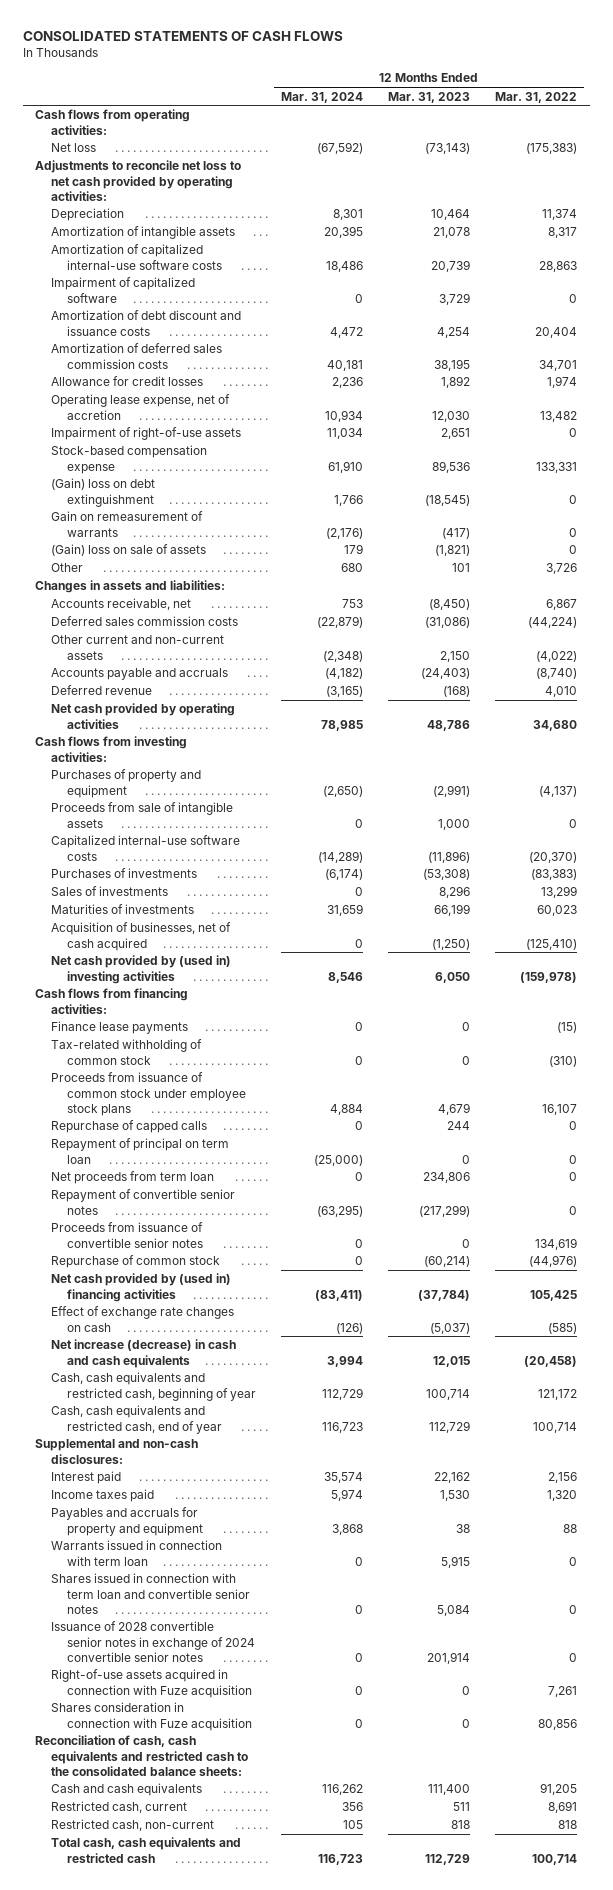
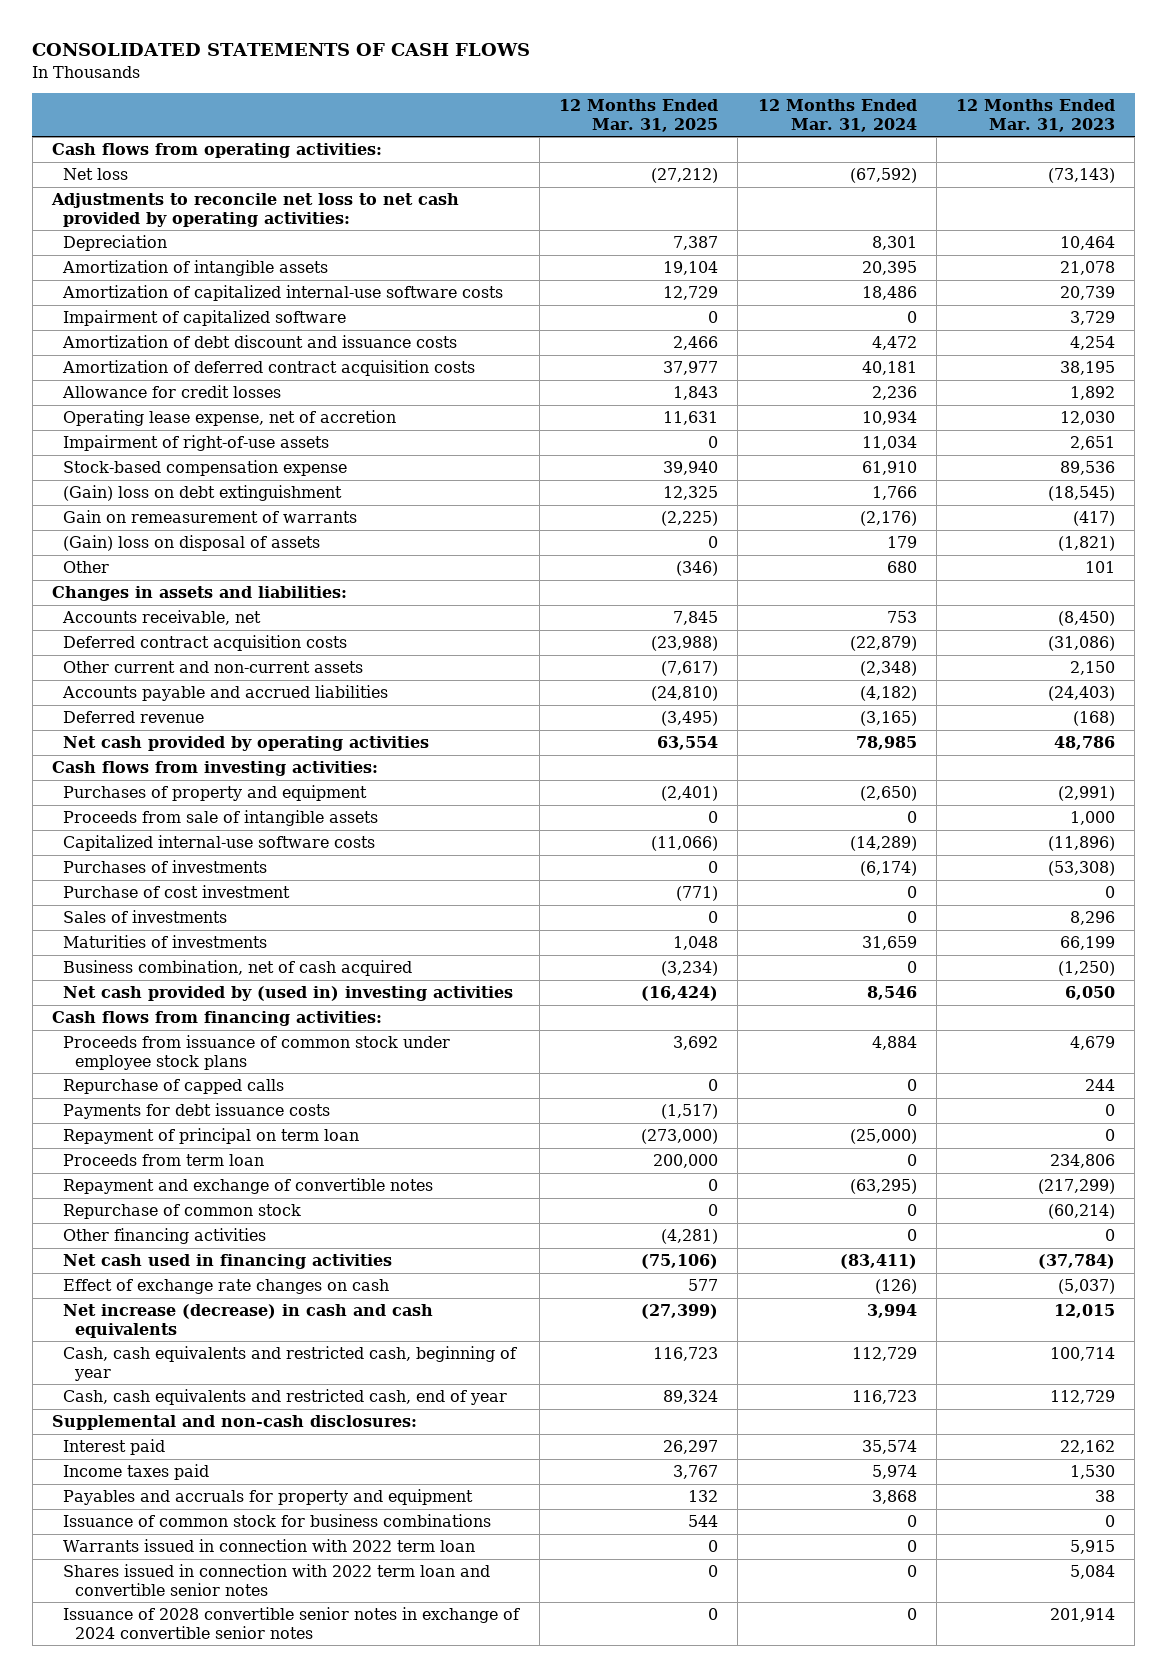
- | 12 Months Ended Mar. 31, 2024 | 12 Months Ended Mar. 31, 2023 | 12 Months Ended Mar. 31, 2022
+ | 12 Months Ended Mar. 31, 2025 | 12 Months Ended Mar. 31, 2024 | 12 Months Ended Mar. 31, 2023
- Amortization of deferred sales commission costs | 40,181 | 38,195 | 34,701
+ Amortization of deferred contract acquisition costs | 37,977 | 40,181 | 38,195
- (Gain) loss on sale of assets | 179 | (1,821) | 0
+ (Gain) loss on disposal of assets | 0 | 179 | (1,821)
- Deferred sales commission costs | (22,879) | (31,086) | (44,224)
+ Deferred contract acquisition costs | (23,988) | (22,879) | (31,086)
- Accounts payable and accruals | (4,182) | (24,403) | (8,740)
+ Accounts payable and accrued liabilities | (24,810) | (4,182) | (24,403)
+ Purchase of cost investment | (771) | 0 | 0
- Acquisition of businesses, net of cash acquired | 0 | (1,250) | (125,410)
+ Business combination, net of cash acquired | (3,234) | 0 | (1,250)
- Finance lease payments | 0 | 0 | (15)
- Tax-related withholding of common stock | 0 | 0 | (310)
+ Payments for debt issuance costs | (1,517) | 0 | 0
- Net proceeds from term loan | 0 | 234,806 | 0
- Repayment of convertible senior notes | (63,295) | (217,299) | 0
- Proceeds from issuance of convertible senior notes | 0 | 0 | 134,619
+ Proceeds from term loan | 200,000 | 0 | 234,806
+ Repayment and exchange of convertible notes | 0 | (63,295) | (217,299)
- Net cash provided by (used in) financing activities | (83,411) | (37,784) | 105,425
+ Other financing activities | (4,281) | 0 | 0
+ Net cash used in financing activities | (75,106) | (83,411) | (37,784)
- Warrants issued in connection with term loan | 0 | 5,915 | 0
- Shares issued in connection with term loan and convertible senior notes | 0 | 5,084 | 0
+ Issuance of common stock for business combinations | 544 | 0 | 0
+ Warrants issued in connection with 2022 term loan | 0 | 0 | 5,915
+ Shares issued in connection with 2022 term loan and convertible senior notes | 0 | 0 | 5,084
- Right-of-use assets acquired in connection with Fuze acquisition | 0 | 0 | 7,261
- Shares consideration in connection with Fuze acquisition | 0 | 0 | 80,856
- Reconciliation of cash, cash equivalents and restricted cash to the consolidated balance sheets:
- Cash and cash equivalents | 116,262 | 111,400 | 91,205
- Restricted cash, current | 356 | 511 | 8,691
- Restricted cash, non-current | 105 | 818 | 818
- Total cash, cash equivalents and restricted cash | 116,723 | 112,729 | 100,714

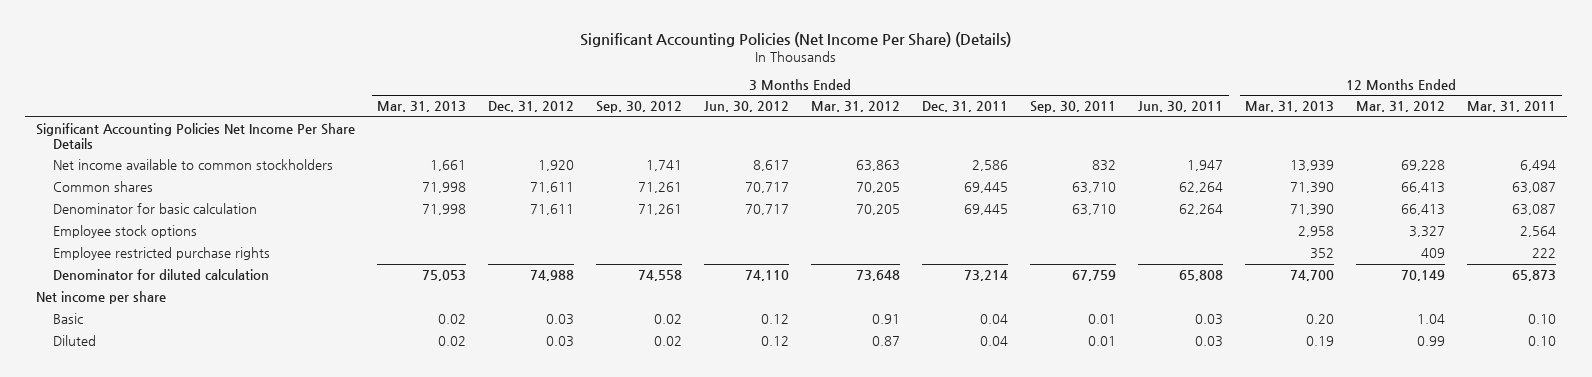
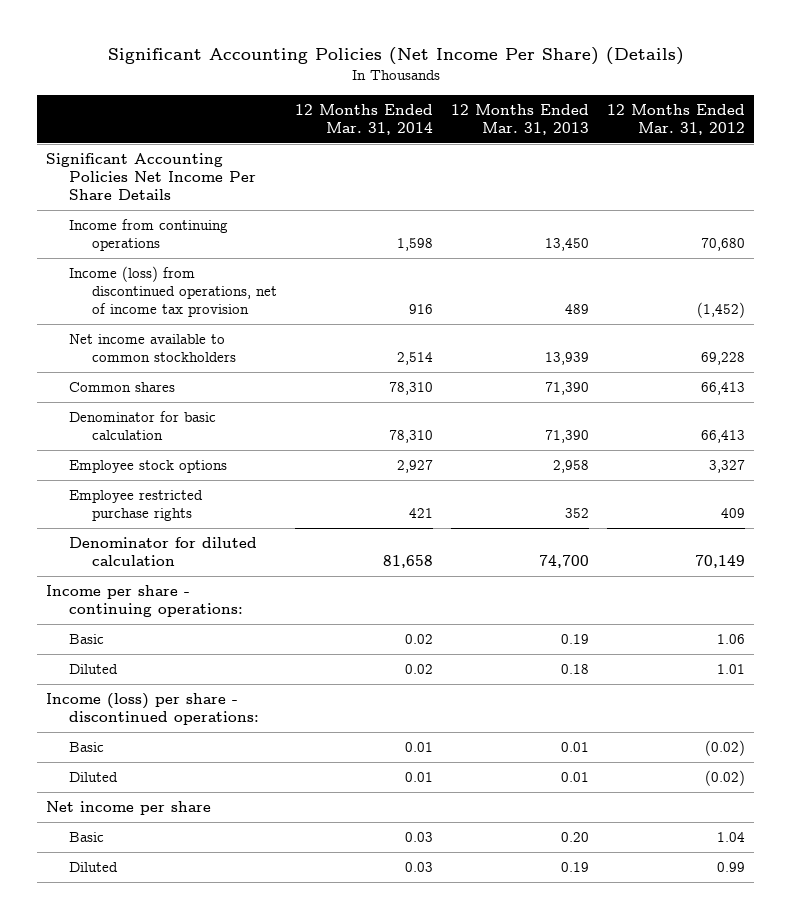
- | 3 Months Ended Mar. 31, 2013 | 3 Months Ended Dec. 31, 2012 | 3 Months Ended Sep. 30, 2012 | 3 Months Ended Jun. 30, 2012 | 3 Months Ended Mar. 31, 2012 | 3 Months Ended Dec. 31, 2011 | 3 Months Ended Sep. 30, 2011 | 3 Months Ended Jun. 30, 2011 | 12 Months Ended Mar. 31, 2013 | 12 Months Ended Mar. 31, 2012 | 12 Months Ended Mar. 31, 2011
+ | 12 Months Ended Mar. 31, 2014 | 12 Months Ended Mar. 31, 2013 | 12 Months Ended Mar. 31, 2012
+ Income from continuing operations | 1,598 | 13,450 | 70,680
+ Income (loss) from discontinued operations, net of income tax provision | 916 | 489 | (1,452)
+ Income per share - continuing operations:
+ Basic | 0.02 | 0.19 | 1.06
+ Diluted | 0.02 | 0.18 | 1.01
+ Income (loss) per share - discontinued operations:
+ Basic | 0.01 | 0.01 | (0.02)
+ Diluted | 0.01 | 0.01 | (0.02)

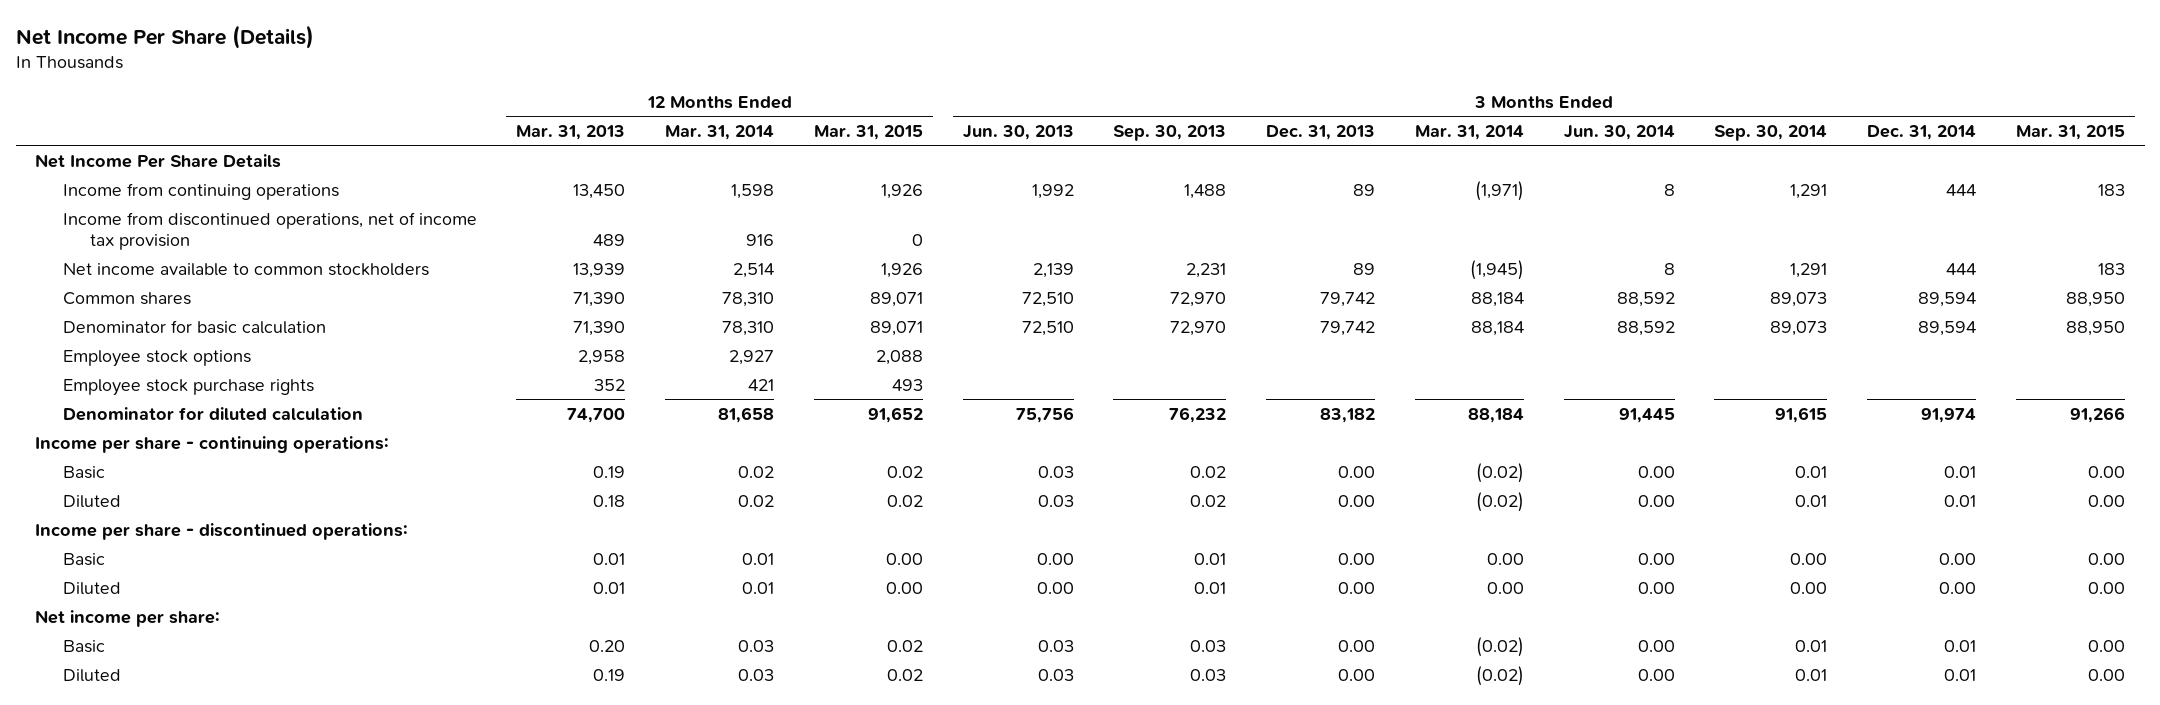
- Significant Accounting Policies (Net Income Per Share) (Details)
+ Net Income Per Share (Details)
- | 12 Months Ended Mar. 31, 2014 | 12 Months Ended Mar. 31, 2013 | 12 Months Ended Mar. 31, 2012
+ | 12 Months Ended Mar. 31, 2013 | 12 Months Ended Mar. 31, 2014 | 12 Months Ended Mar. 31, 2015 | 3 Months Ended Jun. 30, 2013 | 3 Months Ended Sep. 30, 2013 | 3 Months Ended Dec. 31, 2013 | 3 Months Ended Mar. 31, 2014 | 3 Months Ended Jun. 30, 2014 | 3 Months Ended Sep. 30, 2014 | 3 Months Ended Dec. 31, 2014 | 3 Months Ended Mar. 31, 2015
- Significant Accounting Policies Net Income Per Share Details
+ Net Income Per Share Details
- Income (loss) from discontinued operations, net of income tax provision | 916 | 489 | (1,452)
+ Income from discontinued operations, net of income tax provision | 489 | 916 | 0 | | | | | | | |
- Employee restricted purchase rights | 421 | 352 | 409
+ Employee stock purchase rights | 352 | 421 | 493 | | | | | | | |
- Income (loss) per share - discontinued operations:
+ Income per share - discontinued operations:
- Net income per share
+ Net income per share:

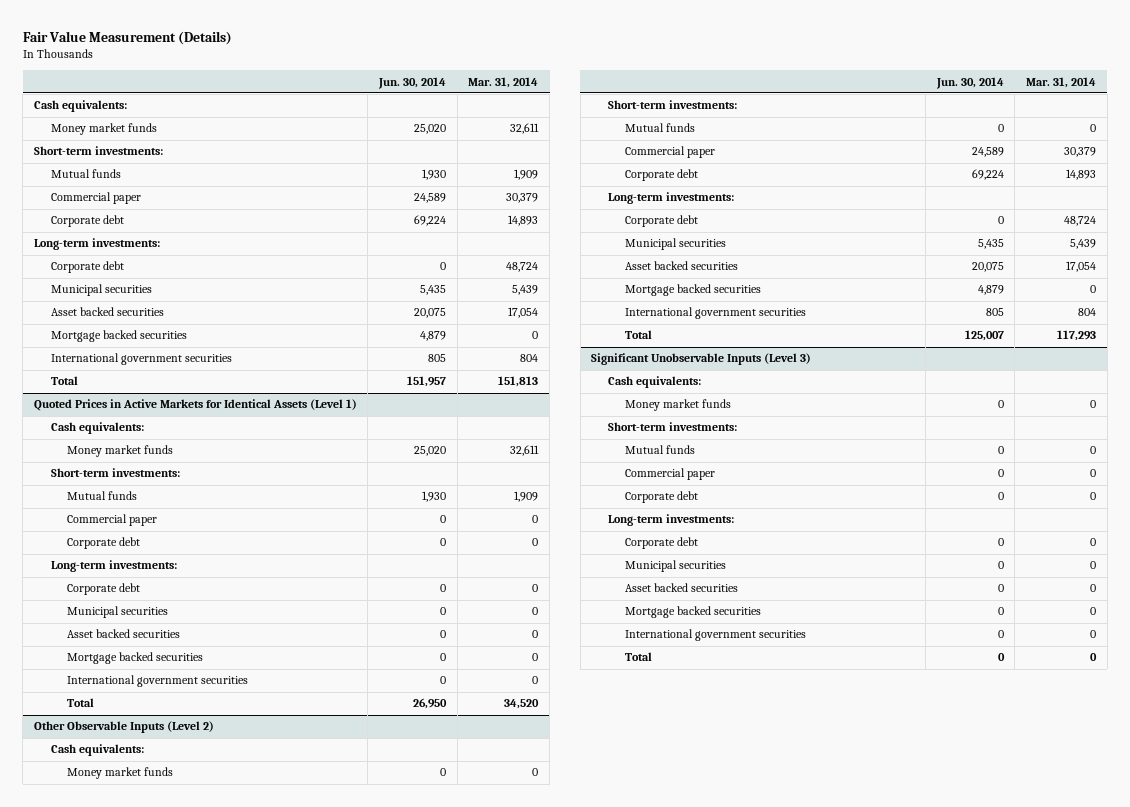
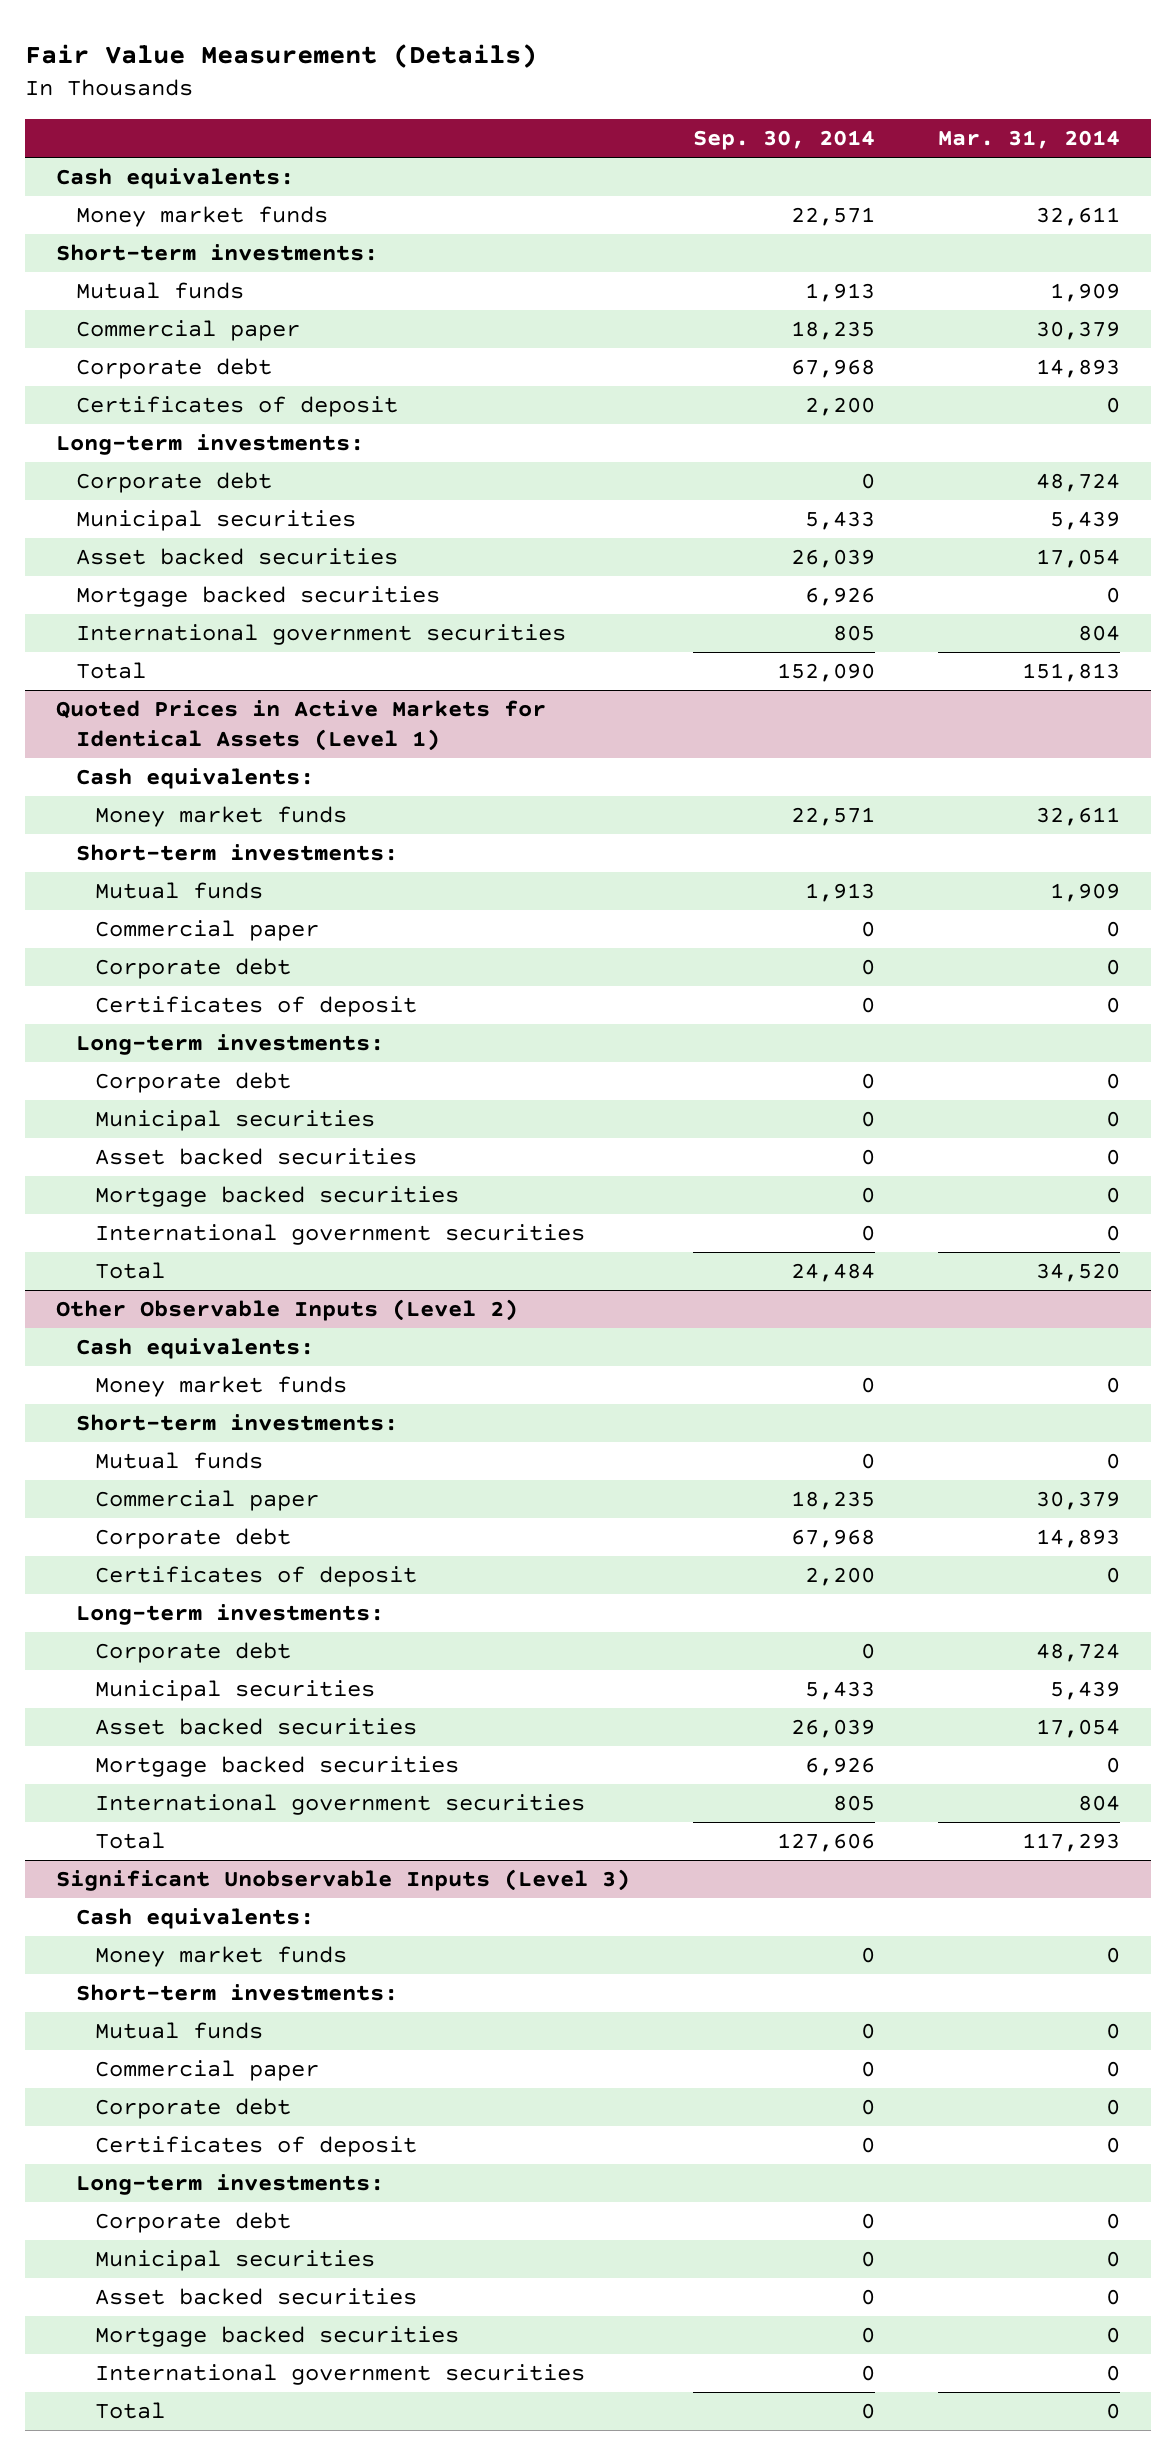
- | Jun. 30, 2014 | Mar. 31, 2014
+ | Sep. 30, 2014 | Mar. 31, 2014
+ Certificates of deposit | 2,200 | 0
@ Quoted Prices in Active Markets for Identical Assets (Level 1)
+ Certificates of deposit | 0 | 0
@ Other Observable Inputs (Level 2)
+ Certificates of deposit | 2,200 | 0
@ Significant Unobservable Inputs (Level 3)
+ Certificates of deposit | 0 | 0

